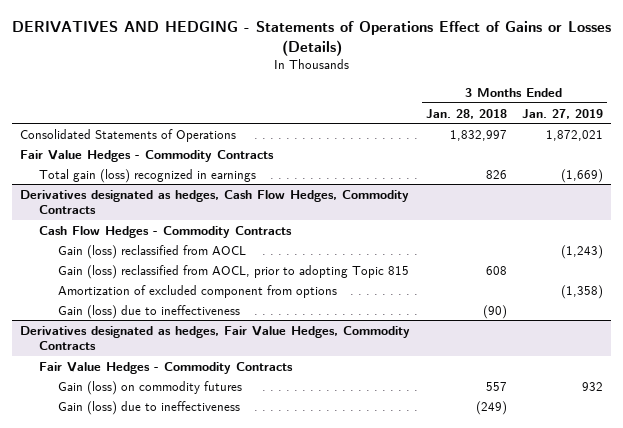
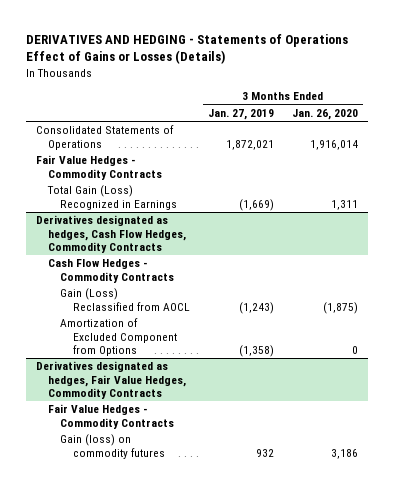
- | 3 Months Ended Jan. 28, 2018 | 3 Months Ended Jan. 27, 2019
+ | 3 Months Ended Jan. 27, 2019 | 3 Months Ended Jan. 26, 2020
- Total gain (loss) recognized in earnings | 826 | (1,669)
+ Total Gain (Loss) Recognized in Earnings | (1,669) | 1,311
@ Derivatives designated as hedges, Cash Flow Hedges, Commodity Contracts
- Gain (loss) reclassified from AOCL | | (1,243)
- Gain (loss) reclassified from AOCL, prior to adopting Topic 815 | 608 |
- Amortization of excluded component from options | | (1,358)
- Gain (loss) due to ineffectiveness | (90) |
+ Gain (Loss) Reclassified from AOCL | (1,243) | (1,875)
+ Amortization of Excluded Component from Options | (1,358) | 0
@ Derivatives designated as hedges, Fair Value Hedges, Commodity Contracts
- Gain (loss) due to ineffectiveness | (249) |

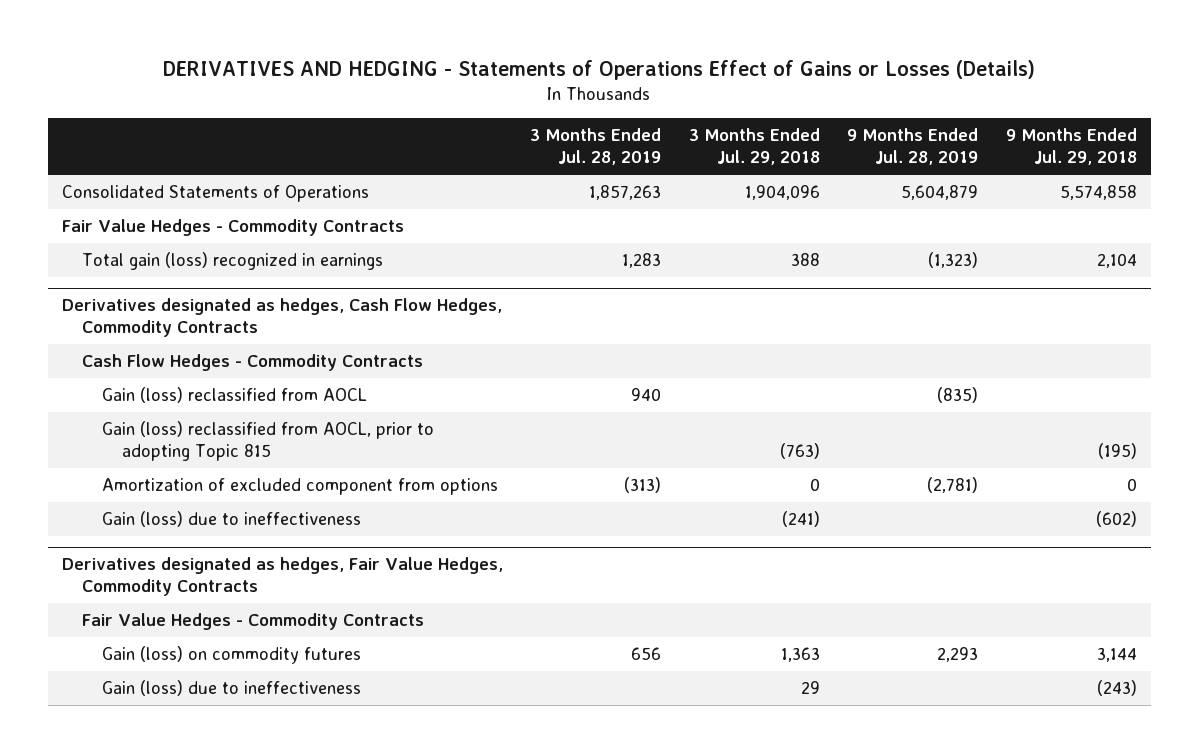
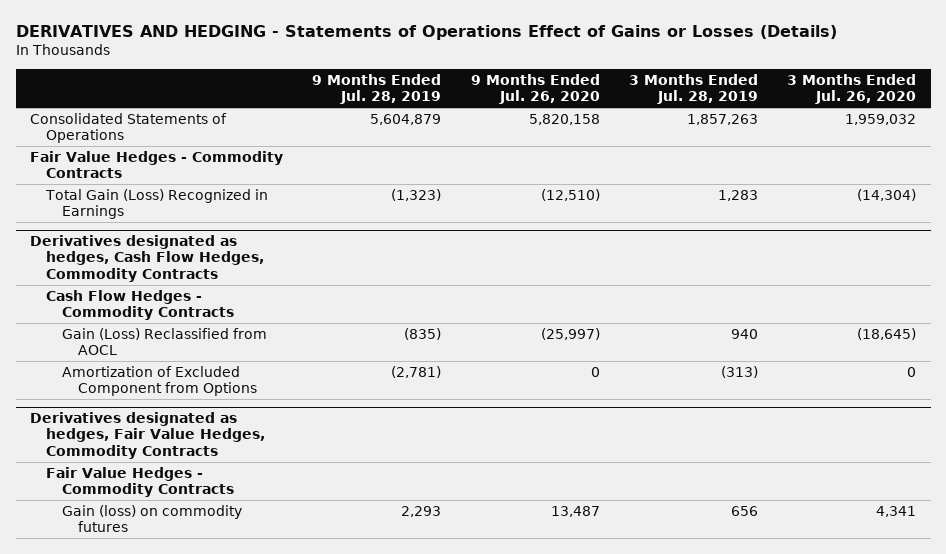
- | 3 Months Ended Jul. 28, 2019 | 3 Months Ended Jul. 29, 2018 | 9 Months Ended Jul. 28, 2019 | 9 Months Ended Jul. 29, 2018
+ | 9 Months Ended Jul. 28, 2019 | 9 Months Ended Jul. 26, 2020 | 3 Months Ended Jul. 28, 2019 | 3 Months Ended Jul. 26, 2020
- Total gain (loss) recognized in earnings | 1,283 | 388 | (1,323) | 2,104
+ Total Gain (Loss) Recognized in Earnings | (1,323) | (12,510) | 1,283 | (14,304)
@ Derivatives designated as hedges, Cash Flow Hedges, Commodity Contracts
- Gain (loss) reclassified from AOCL | 940 | | (835) |
- Gain (loss) reclassified from AOCL, prior to adopting Topic 815 | | (763) | | (195)
- Amortization of excluded component from options | (313) | 0 | (2,781) | 0
- Gain (loss) due to ineffectiveness | | (241) | | (602)
+ Gain (Loss) Reclassified from AOCL | (835) | (25,997) | 940 | (18,645)
+ Amortization of Excluded Component from Options | (2,781) | 0 | (313) | 0
@ Derivatives designated as hedges, Fair Value Hedges, Commodity Contracts
- Gain (loss) due to ineffectiveness | | 29 | | (243)

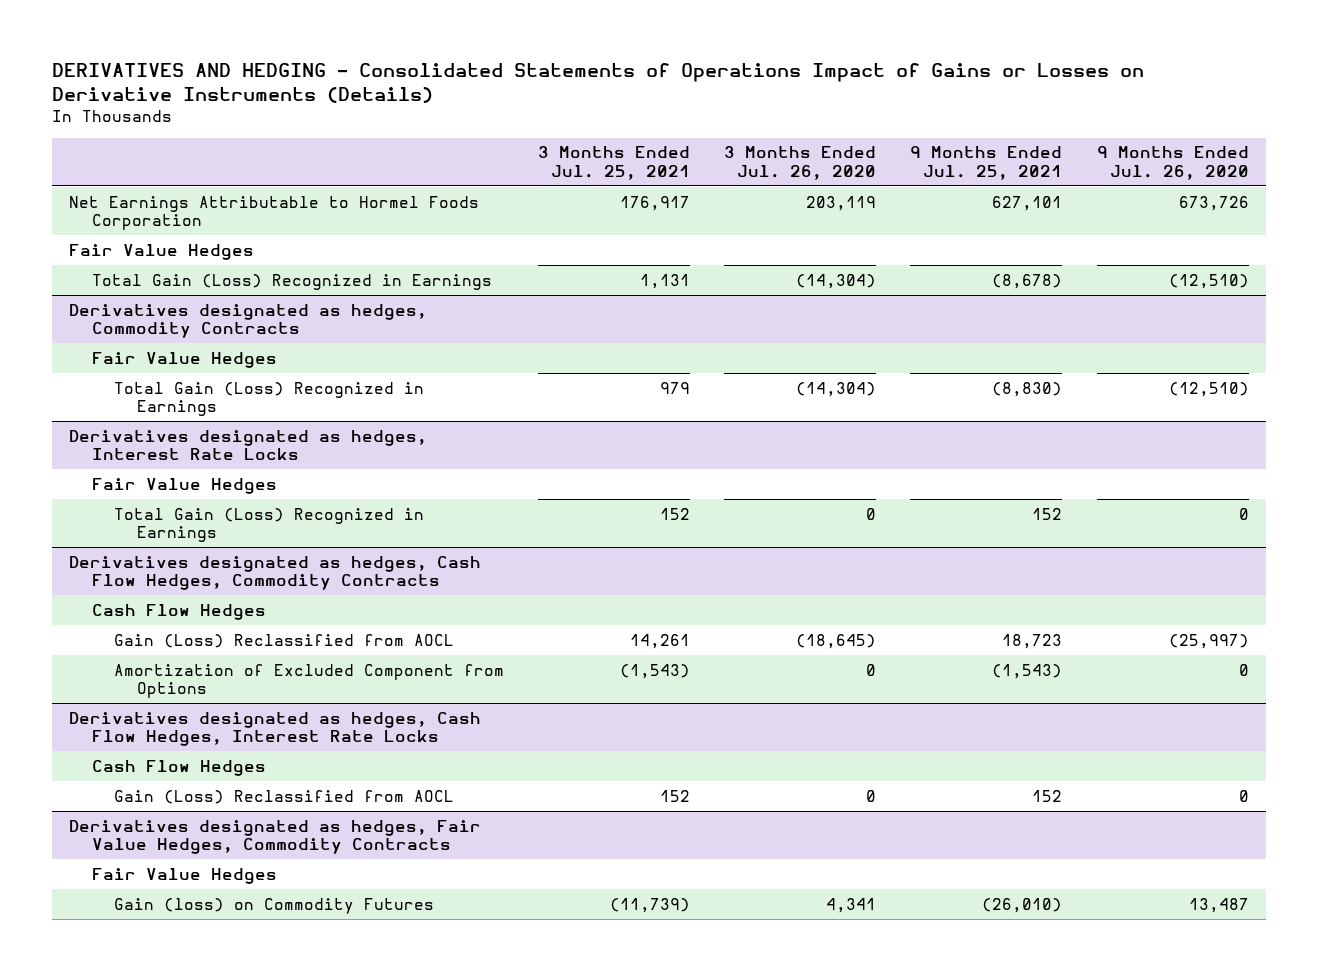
- DERIVATIVES AND HEDGING - Statements of Operations Effect of Gains or Losses (Details)
+ DERIVATIVES AND HEDGING - Consolidated Statements of Operations Impact of Gains or Losses on Derivative Instruments (Details)
- | 9 Months Ended Jul. 28, 2019 | 9 Months Ended Jul. 26, 2020 | 3 Months Ended Jul. 28, 2019 | 3 Months Ended Jul. 26, 2020
+ | 3 Months Ended Jul. 25, 2021 | 3 Months Ended Jul. 26, 2020 | 9 Months Ended Jul. 25, 2021 | 9 Months Ended Jul. 26, 2020
- Consolidated Statements of Operations | 5,604,879 | 5,820,158 | 1,857,263 | 1,959,032
- Fair Value Hedges - Commodity Contracts
+ Net Earnings Attributable to Hormel Foods Corporation | 176,917 | 203,119 | 627,101 | 673,726
+ Fair Value Hedges
+ Derivatives designated as hedges, Commodity Contracts
+ Fair Value Hedges
+ Total Gain (Loss) Recognized in Earnings | 979 | (14,304) | (8,830) | (12,510)
+ Derivatives designated as hedges, Interest Rate Locks
+ Fair Value Hedges
+ Total Gain (Loss) Recognized in Earnings | 152 | 0 | 152 | 0
@ Derivatives designated as hedges, Cash Flow Hedges, Commodity Contracts
- Cash Flow Hedges - Commodity Contracts
+ Cash Flow Hedges
+ Derivatives designated as hedges, Cash Flow Hedges, Interest Rate Locks
+ Cash Flow Hedges
+ Gain (Loss) Reclassified from AOCL | 152 | 0 | 152 | 0
@ Derivatives designated as hedges, Fair Value Hedges, Commodity Contracts
- Fair Value Hedges - Commodity Contracts
- Gain (loss) on commodity futures | 2,293 | 13,487 | 656 | 4,341
+ Fair Value Hedges
+ Gain (loss) on Commodity Futures | (11,739) | 4,341 | (26,010) | 13,487

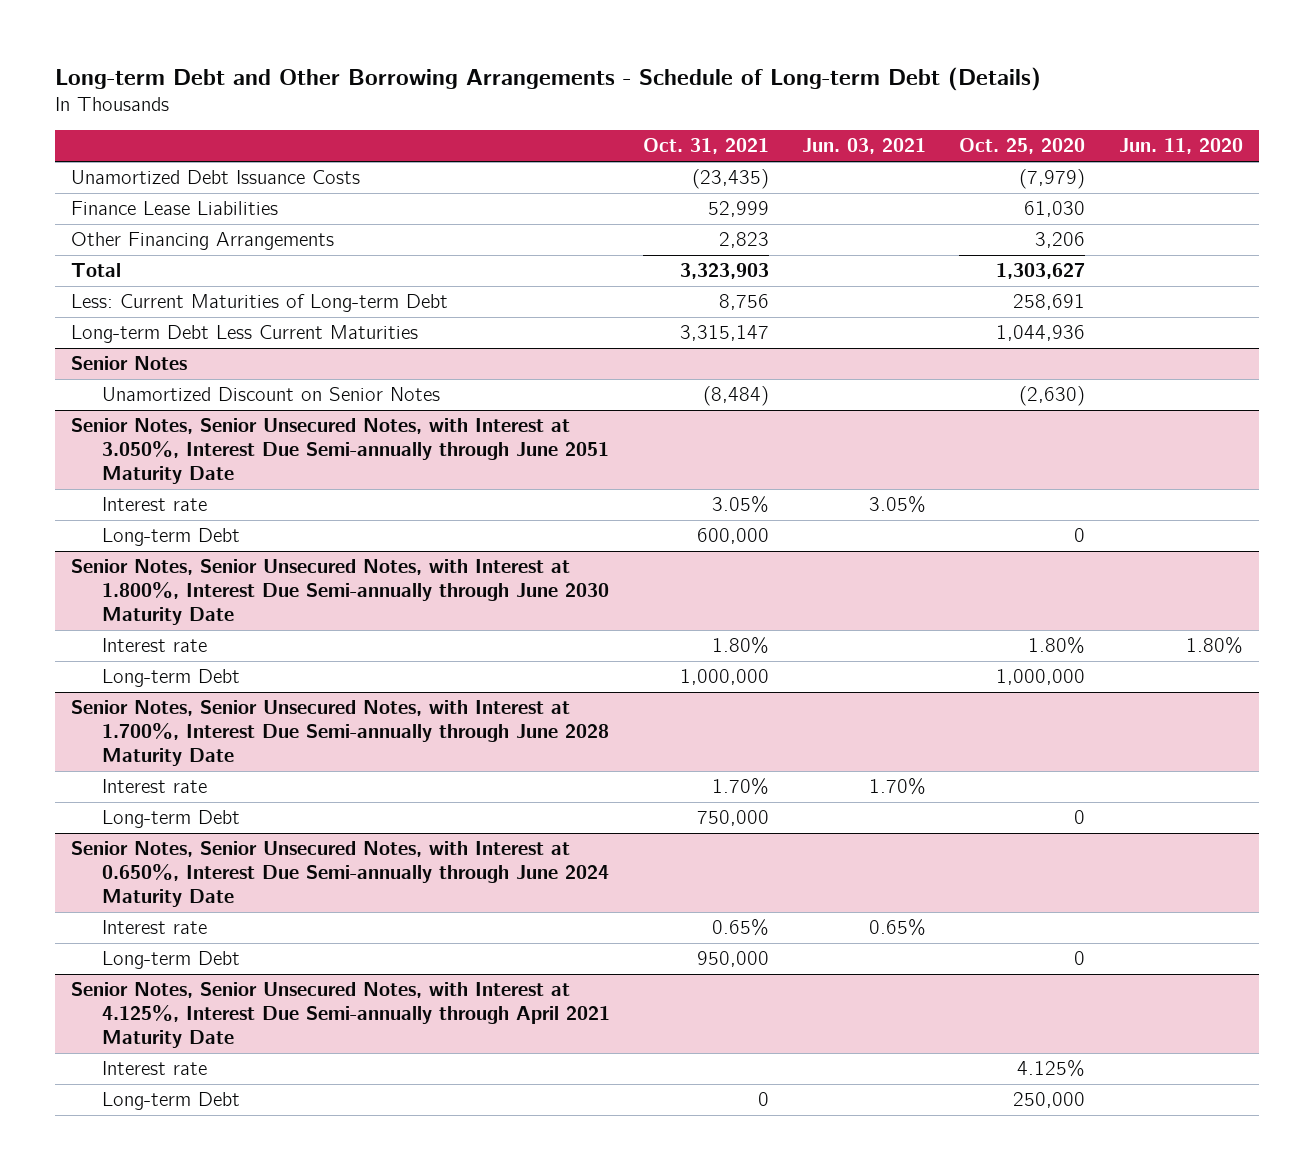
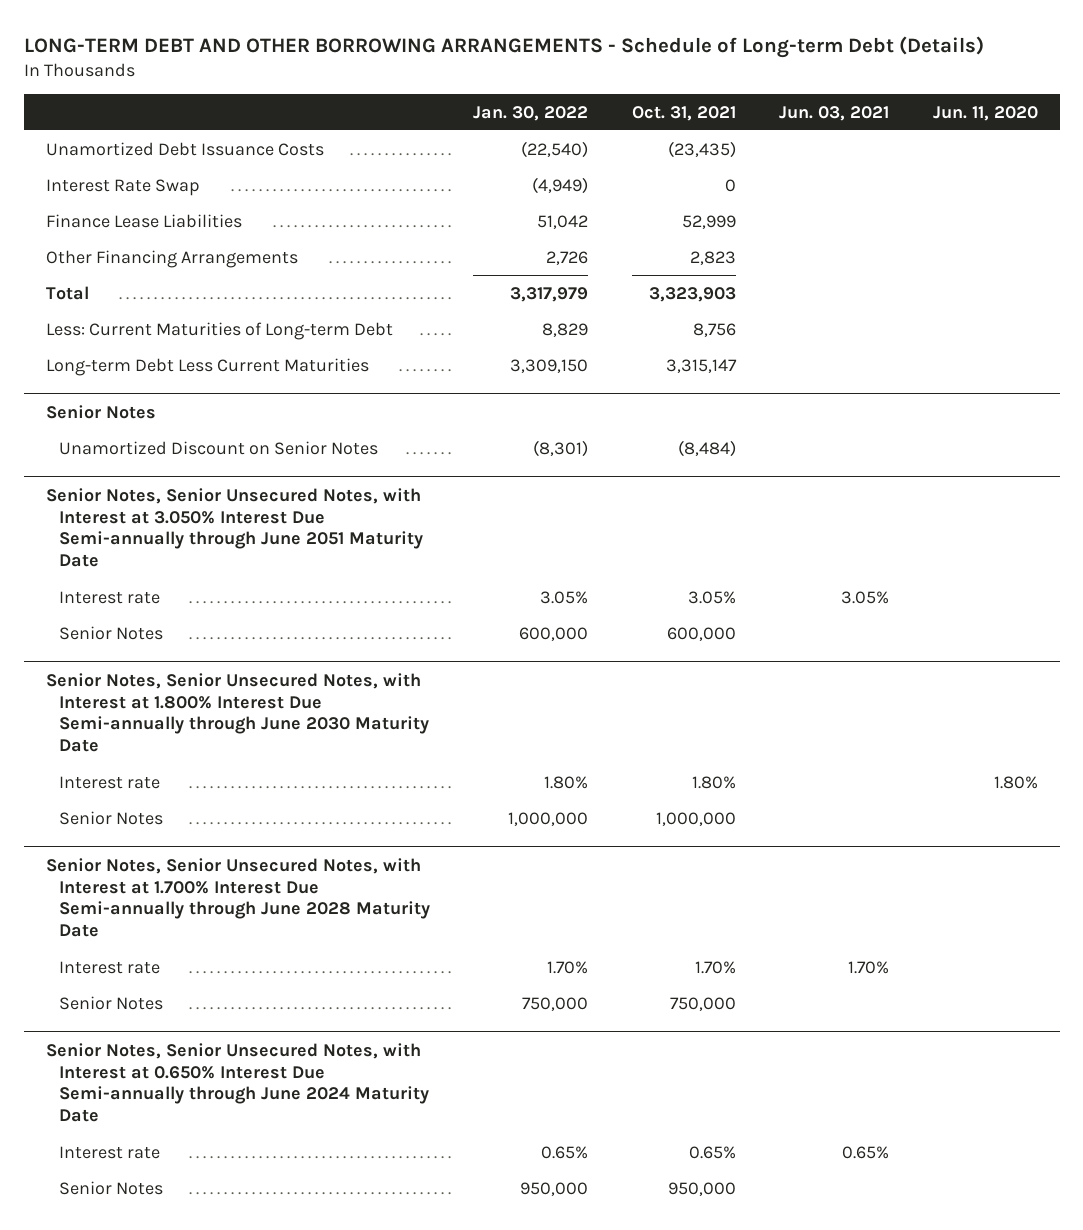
- Long-term Debt and Other Borrowing Arrangements - Schedule of Long-term Debt (Details)
+ LONG-TERM DEBT AND OTHER BORROWING ARRANGEMENTS - Schedule of Long-term Debt (Details)
- | Oct. 31, 2021 | Jun. 03, 2021 | Oct. 25, 2020 | Jun. 11, 2020
+ | Jan. 30, 2022 | Oct. 31, 2021 | Jun. 03, 2021 | Jun. 11, 2020
+ Interest Rate Swap | (4,949) | 0 | |
- Senior Notes, Senior Unsecured Notes, with Interest at 3.050%, Interest Due Semi-annually through June 2051 Maturity Date
+ Senior Notes, Senior Unsecured Notes, with Interest at 3.050% Interest Due Semi-annually through June 2051 Maturity Date
- Long-term Debt | 600,000 | | 0 |
- Senior Notes, Senior Unsecured Notes, with Interest at 1.800%, Interest Due Semi-annually through June 2030 Maturity Date
+ Senior Notes | 600,000 | 600,000 | |
+ Senior Notes, Senior Unsecured Notes, with Interest at 1.800% Interest Due Semi-annually through June 2030 Maturity Date
- Long-term Debt | 1,000,000 | | 1,000,000 |
- Senior Notes, Senior Unsecured Notes, with Interest at 1.700%, Interest Due Semi-annually through June 2028 Maturity Date
+ Senior Notes | 1,000,000 | 1,000,000 | |
+ Senior Notes, Senior Unsecured Notes, with Interest at 1.700% Interest Due Semi-annually through June 2028 Maturity Date
- Long-term Debt | 750,000 | | 0 |
- Senior Notes, Senior Unsecured Notes, with Interest at 0.650%, Interest Due Semi-annually through June 2024 Maturity Date
+ Senior Notes | 750,000 | 750,000 | |
+ Senior Notes, Senior Unsecured Notes, with Interest at 0.650% Interest Due Semi-annually through June 2024 Maturity Date
- Long-term Debt | 950,000 | | 0 |
- Senior Notes, Senior Unsecured Notes, with Interest at 4.125%, Interest Due Semi-annually through April 2021 Maturity Date
- Interest rate | | | 4.125% |
- Long-term Debt | 0 | | 250,000 |
+ Senior Notes | 950,000 | 950,000 | |

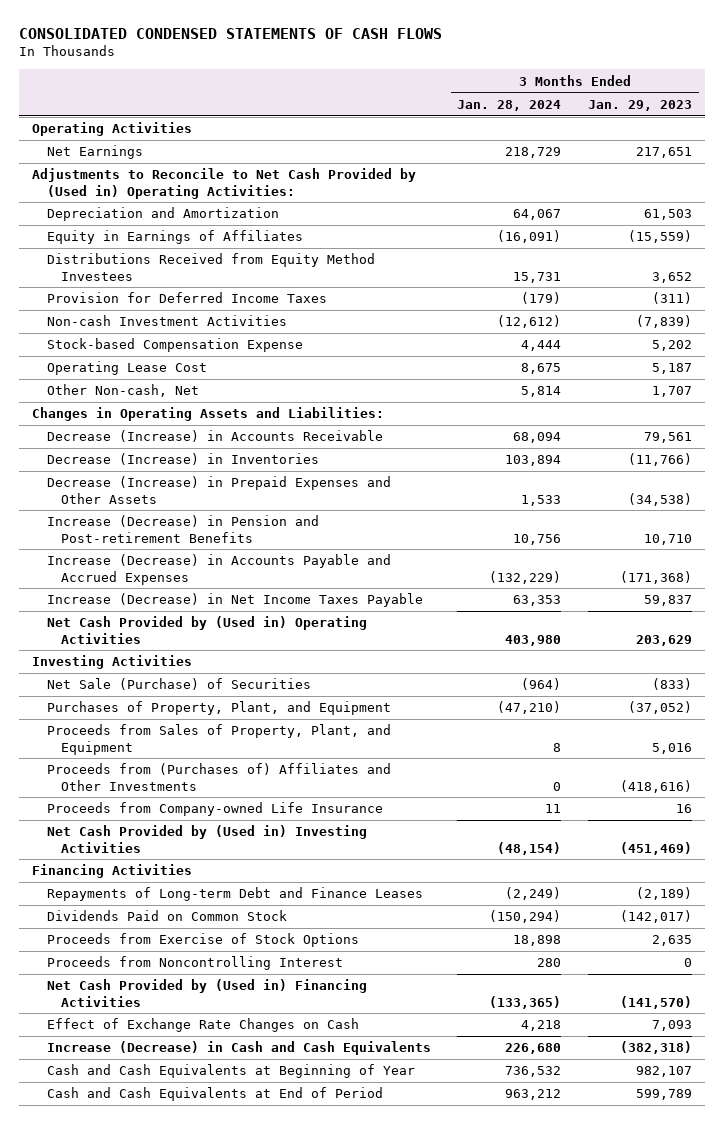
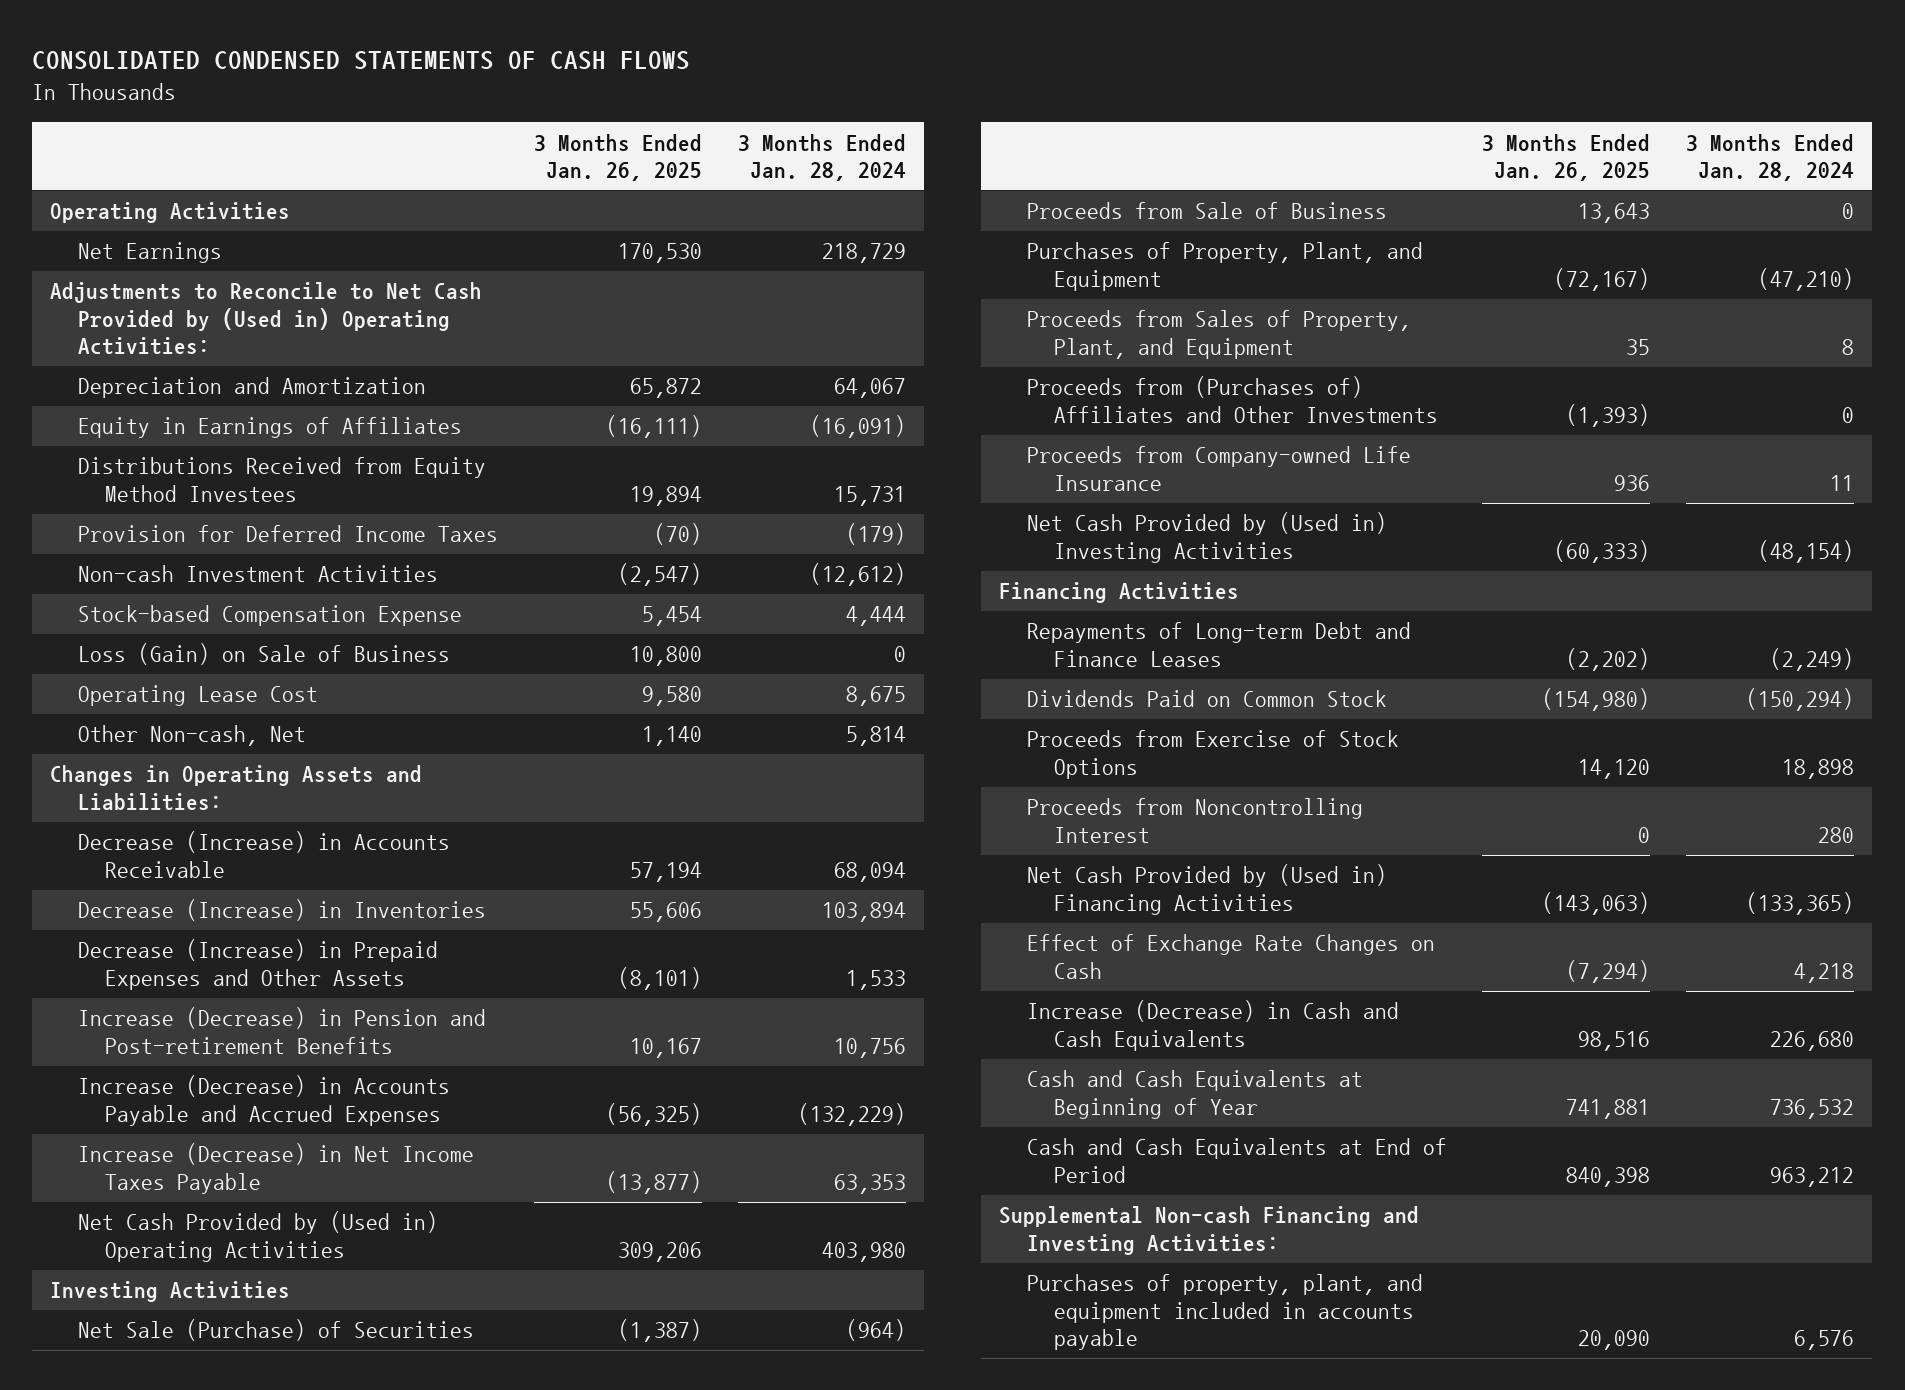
- | 3 Months Ended Jan. 28, 2024 | 3 Months Ended Jan. 29, 2023
+ | 3 Months Ended Jan. 26, 2025 | 3 Months Ended Jan. 28, 2024
+ Loss (Gain) on Sale of Business | 10,800 | 0
+ Proceeds from Sale of Business | 13,643 | 0
+ Supplemental Non-cash Financing and Investing Activities:
+ Purchases of property, plant, and equipment included in accounts payable | 20,090 | 6,576

